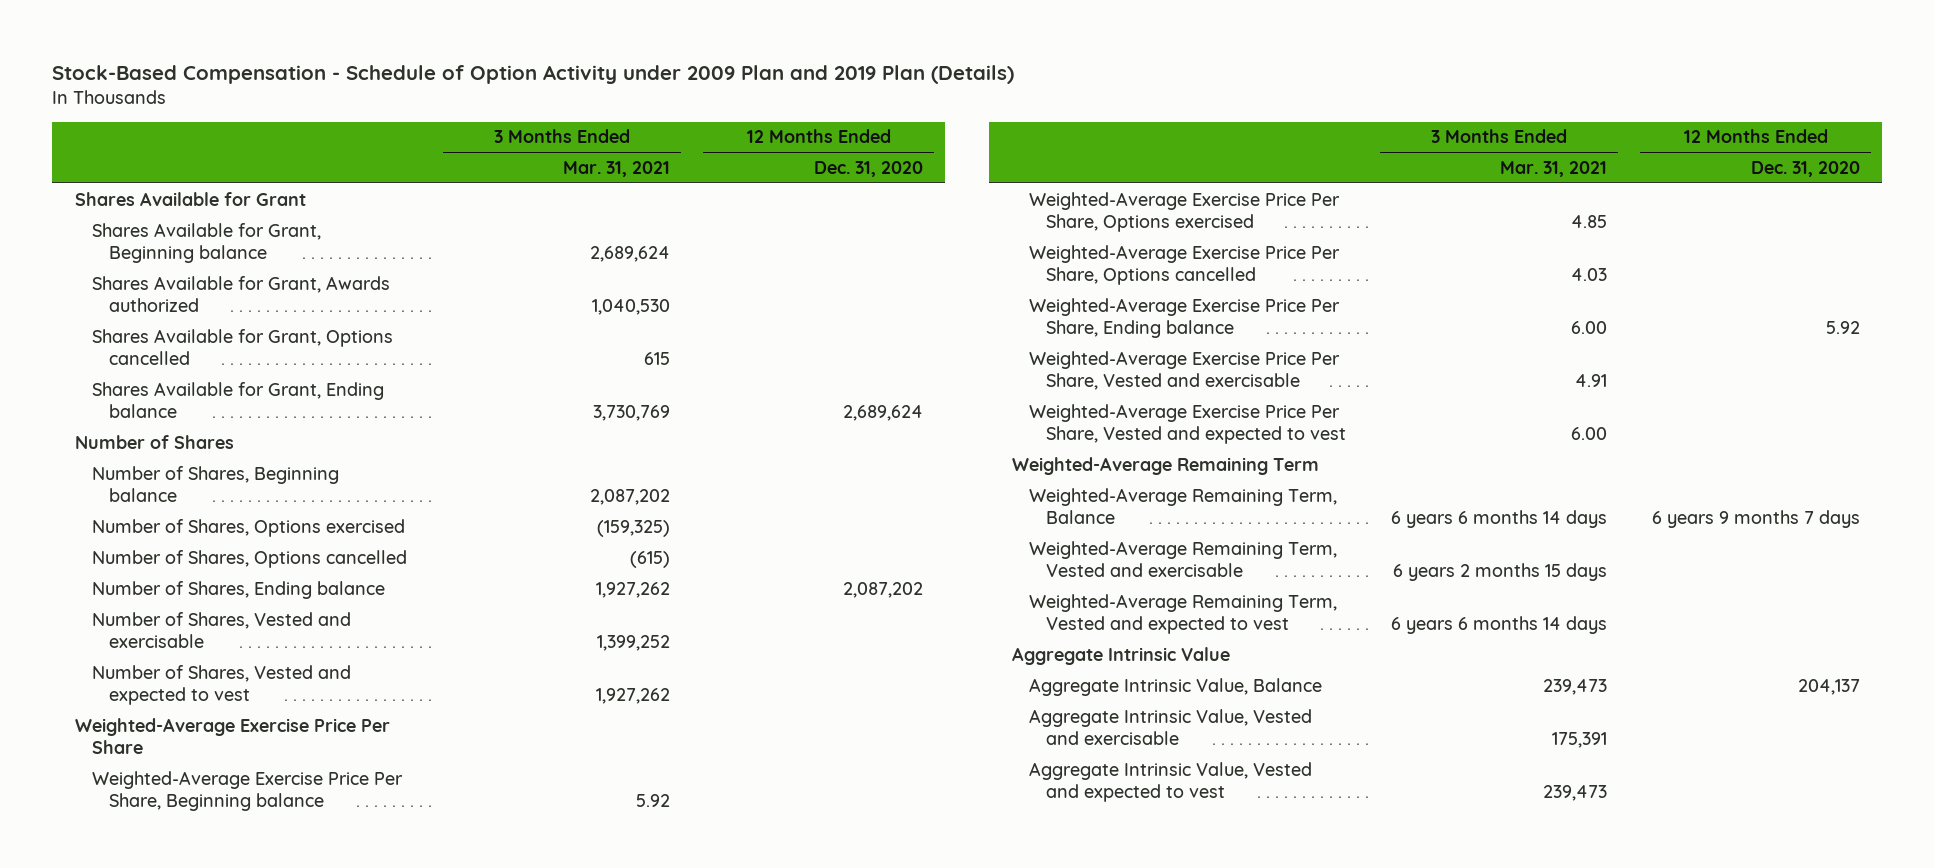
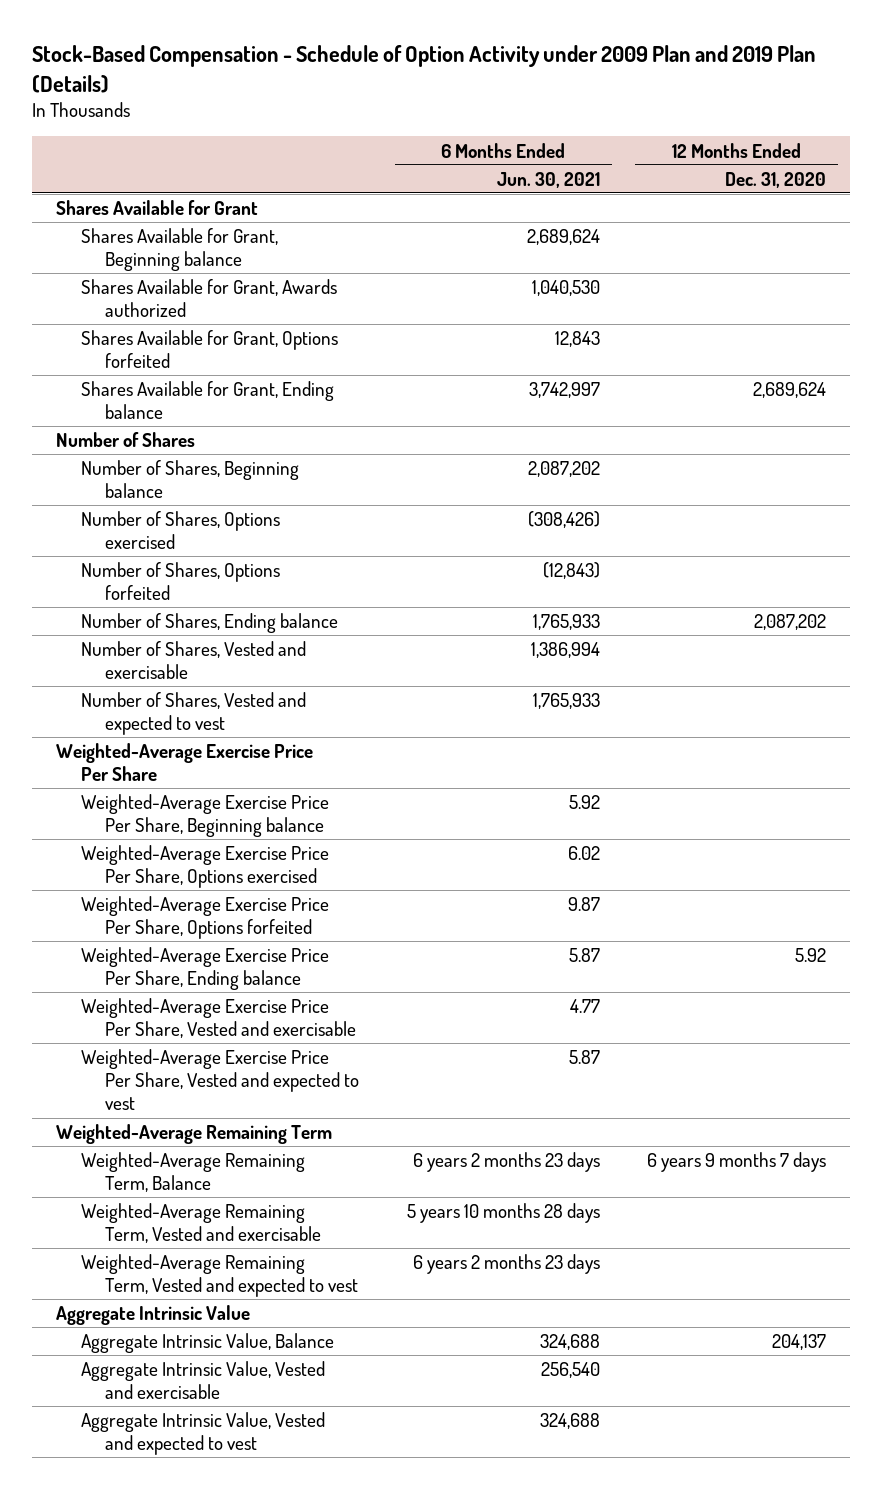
- | 3 Months Ended Mar. 31, 2021 | 12 Months Ended Dec. 31, 2020
+ | 6 Months Ended Jun. 30, 2021 | 12 Months Ended Dec. 31, 2020
- Shares Available for Grant, Options cancelled | 615 |
+ Shares Available for Grant, Options forfeited | 12,843 |
- Number of Shares, Options cancelled | (615) |
+ Number of Shares, Options forfeited | (12,843) |
- Weighted-Average Exercise Price Per Share, Options cancelled | 4.03 |
+ Weighted-Average Exercise Price Per Share, Options forfeited | 9.87 |

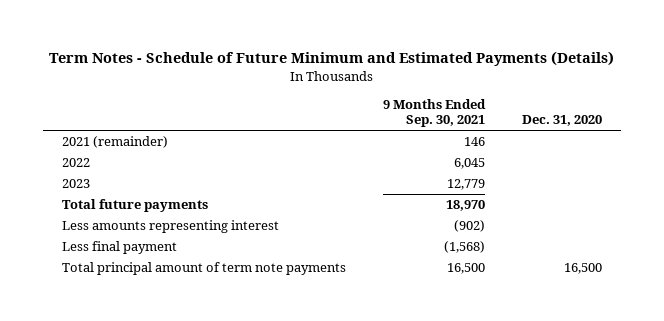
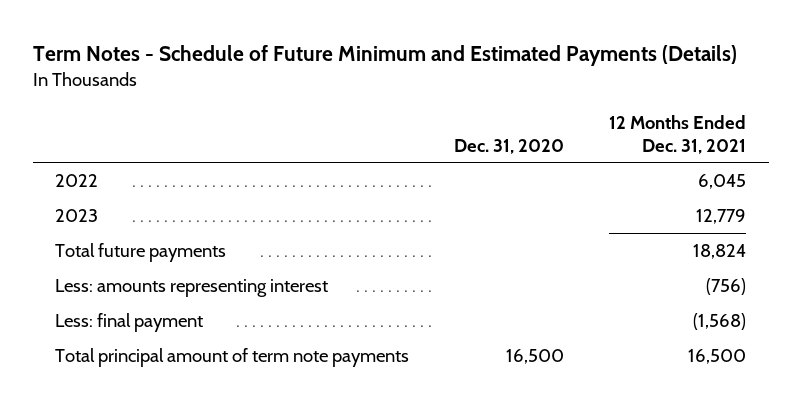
- | 9 Months Ended Sep. 30, 2021 | Dec. 31, 2020
+ | Dec. 31, 2020 | 12 Months Ended Dec. 31, 2021
- 2021 (remainder) | 146 |
- Less amounts representing interest | (902) |
- Less final payment | (1,568) |
+ Less: amounts representing interest | | (756)
+ Less: final payment | | (1,568)

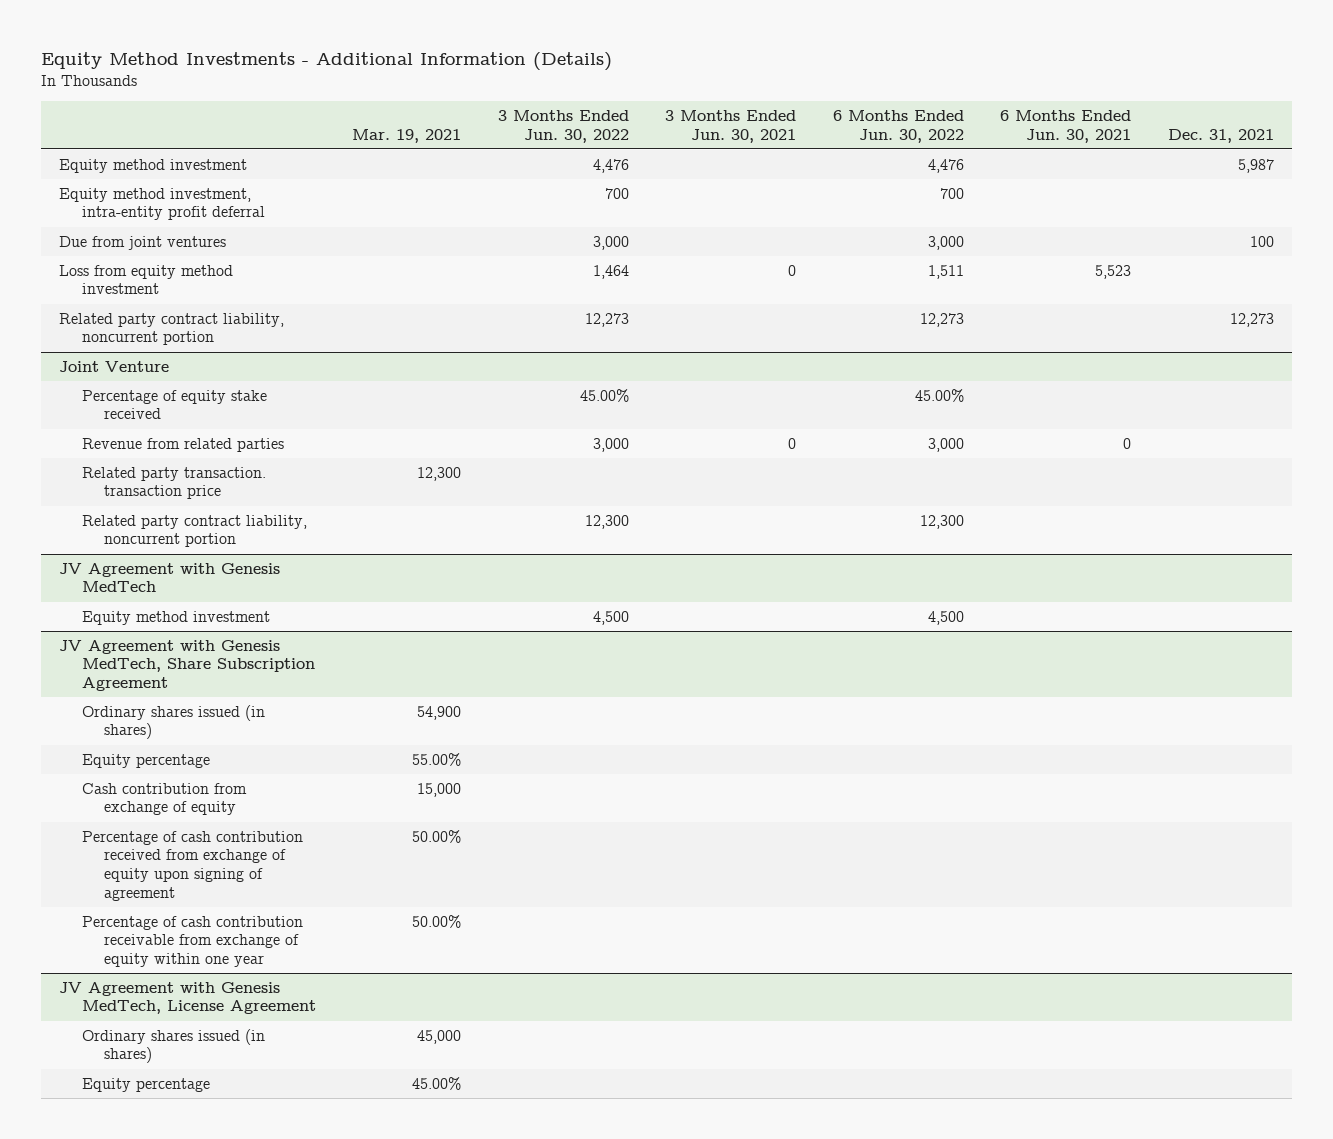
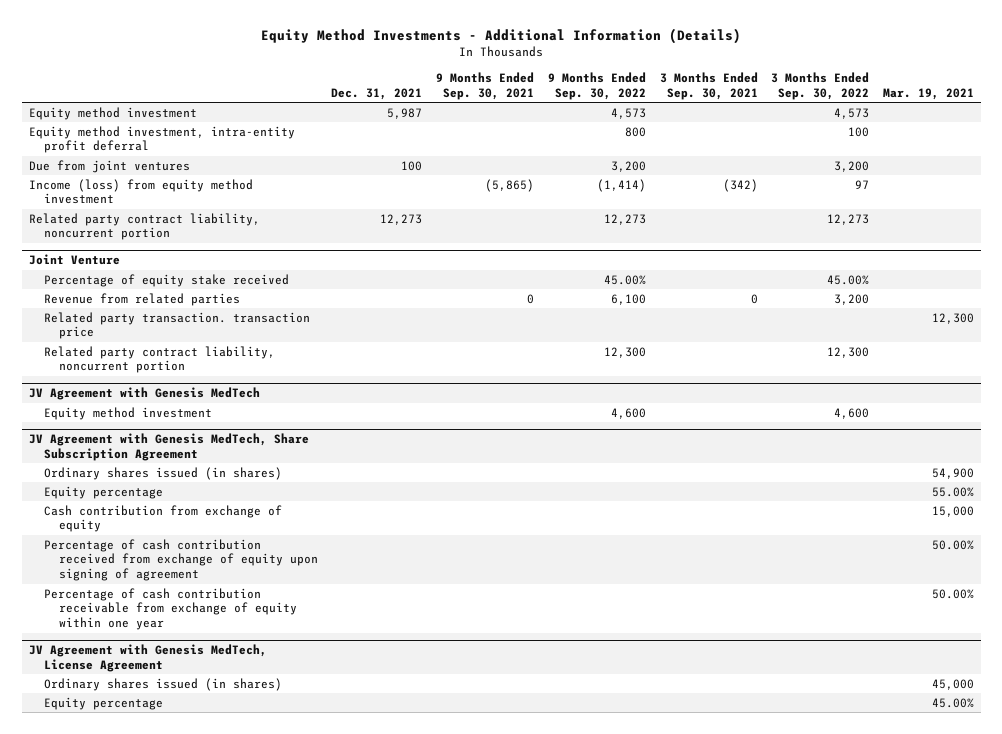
- | Mar. 19, 2021 | 3 Months Ended Jun. 30, 2022 | 3 Months Ended Jun. 30, 2021 | 6 Months Ended Jun. 30, 2022 | 6 Months Ended Jun. 30, 2021 | Dec. 31, 2021
+ | Dec. 31, 2021 | 9 Months Ended Sep. 30, 2021 | 9 Months Ended Sep. 30, 2022 | 3 Months Ended Sep. 30, 2021 | 3 Months Ended Sep. 30, 2022 | Mar. 19, 2021
- Loss from equity method investment | | 1,464 | 0 | 1,511 | 5,523 |
+ Income (loss) from equity method investment | | (5,865) | (1,414) | (342) | 97 |

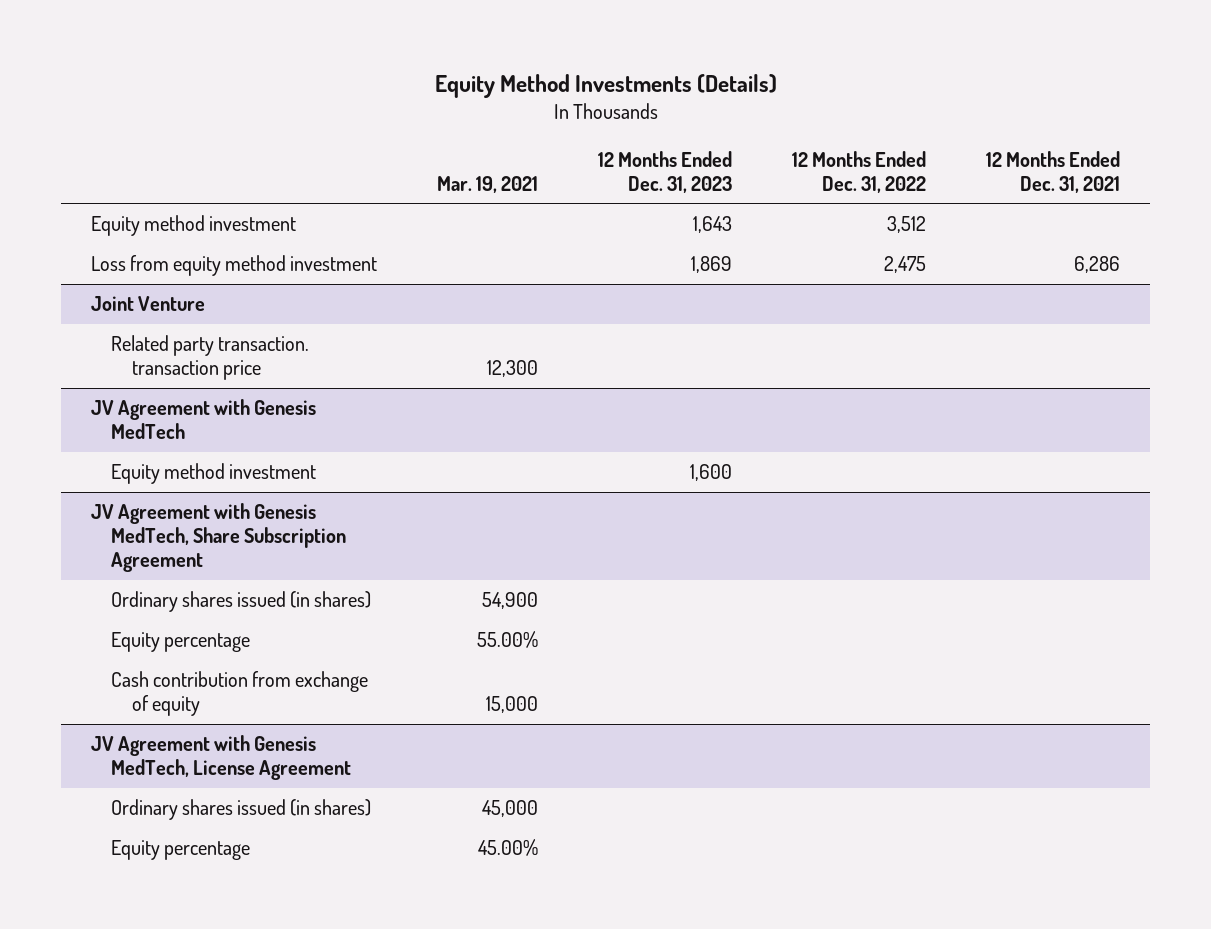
- Equity Method Investments - Additional Information (Details)
+ Equity Method Investments (Details)
- | Dec. 31, 2021 | 9 Months Ended Sep. 30, 2021 | 9 Months Ended Sep. 30, 2022 | 3 Months Ended Sep. 30, 2021 | 3 Months Ended Sep. 30, 2022 | Mar. 19, 2021
+ | Mar. 19, 2021 | 12 Months Ended Dec. 31, 2023 | 12 Months Ended Dec. 31, 2022 | 12 Months Ended Dec. 31, 2021
- Equity method investment, intra-entity profit deferral | | | 800 | | 100 |
- Due from joint ventures | 100 | | 3,200 | | 3,200 |
- Income (loss) from equity method investment | | (5,865) | (1,414) | (342) | 97 |
- Related party contract liability, noncurrent portion | 12,273 | | 12,273 | | 12,273 |
+ Loss from equity method investment | | 1,869 | 2,475 | 6,286
@ Joint Venture
- Percentage of equity stake received | | | 45.00% | | 45.00% |
- Revenue from related parties | | 0 | 6,100 | 0 | 3,200 |
- Related party contract liability, noncurrent portion | | | 12,300 | | 12,300 |
@ JV Agreement with Genesis MedTech, Share Subscription Agreement
- Percentage of cash contribution received from exchange of equity upon signing of agreement | | | | | | 50.00%
- Percentage of cash contribution receivable from exchange of equity within one year | | | | | | 50.00%

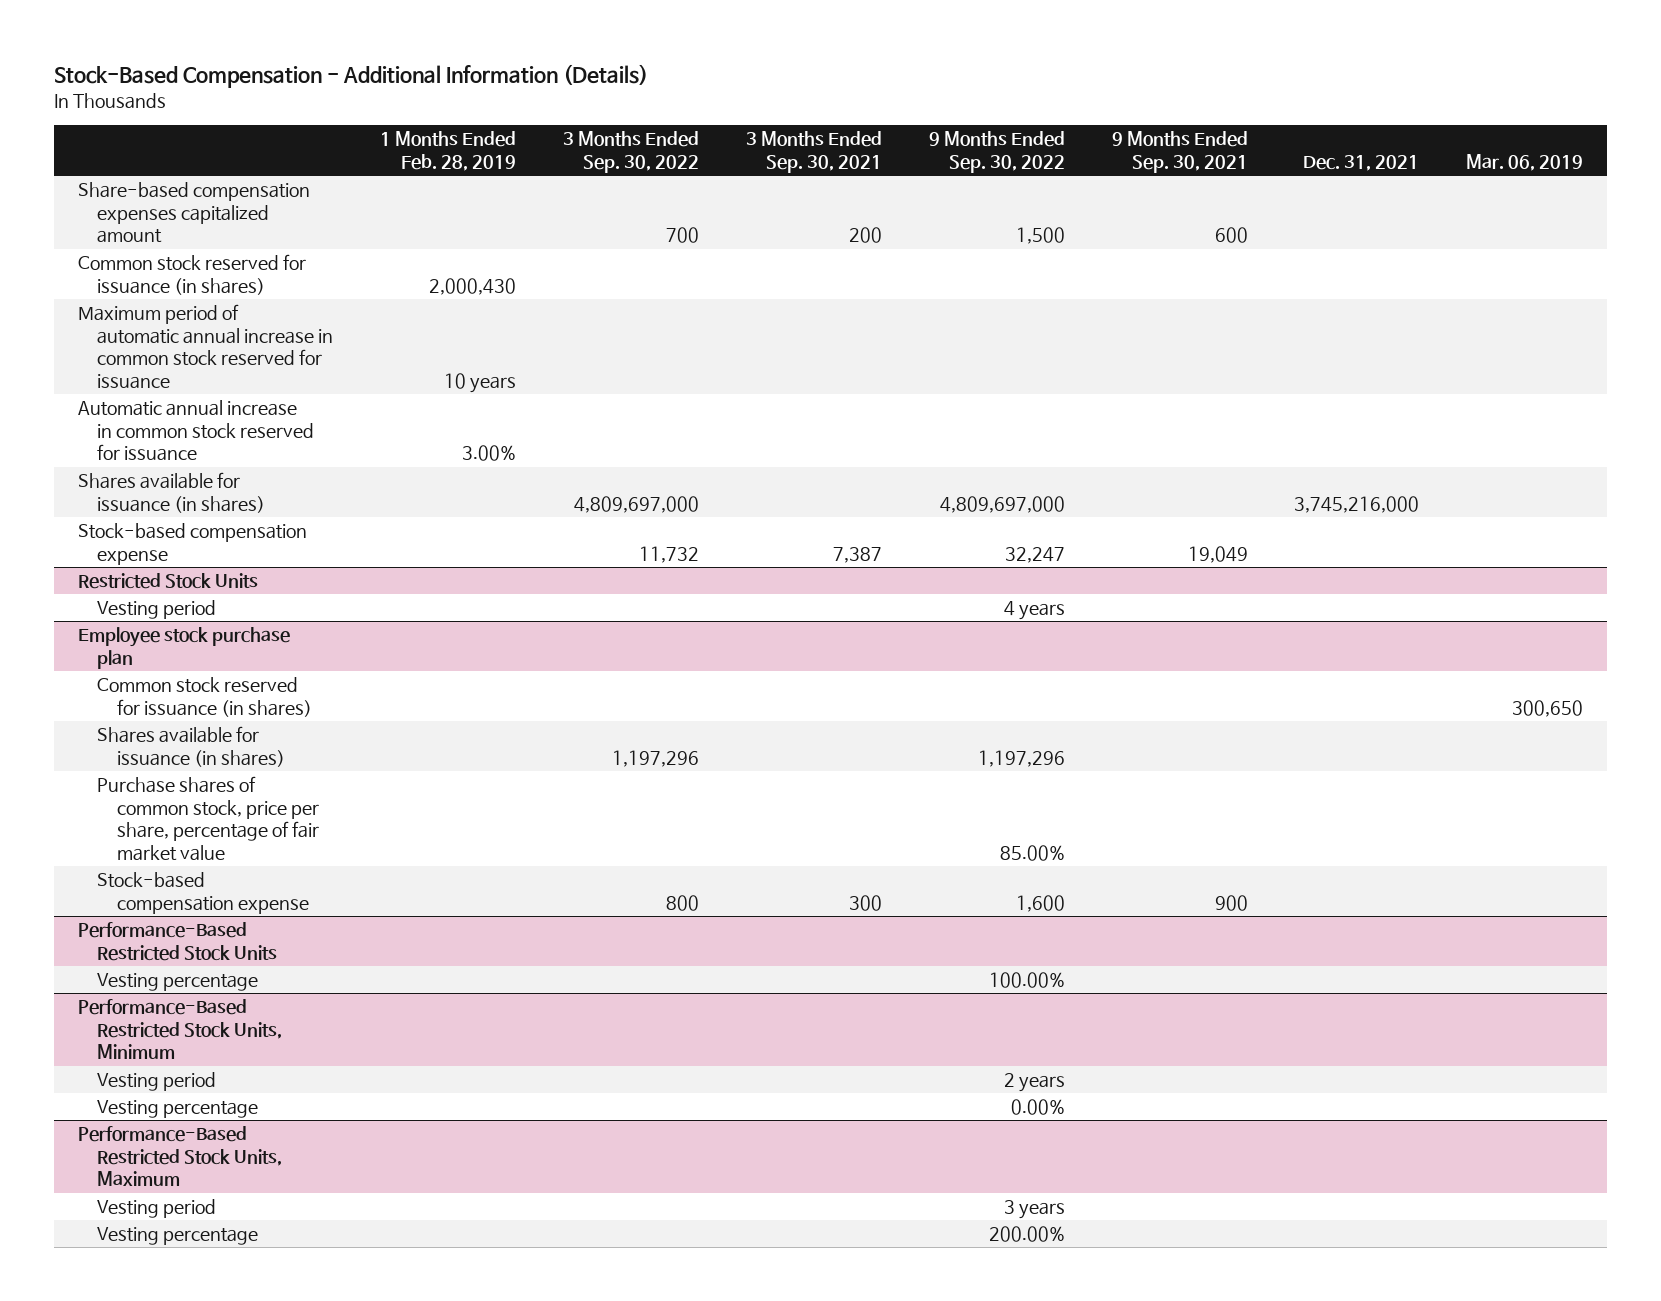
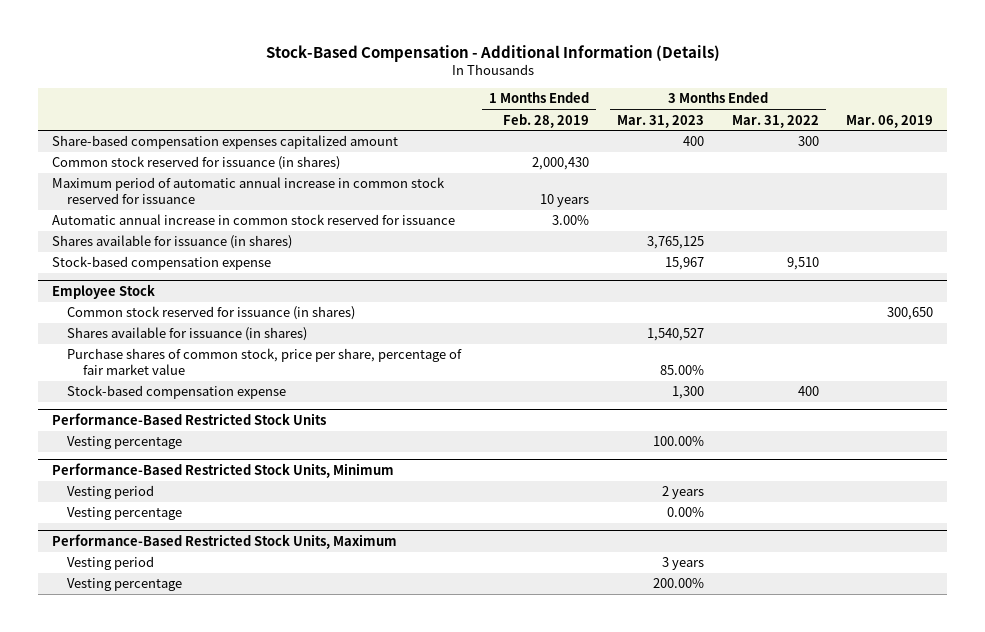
- | 1 Months Ended Feb. 28, 2019 | 3 Months Ended Sep. 30, 2022 | 3 Months Ended Sep. 30, 2021 | 9 Months Ended Sep. 30, 2022 | 9 Months Ended Sep. 30, 2021 | Dec. 31, 2021 | Mar. 06, 2019
+ | 1 Months Ended Feb. 28, 2019 | 3 Months Ended Mar. 31, 2023 | 3 Months Ended Mar. 31, 2022 | Mar. 06, 2019
- Restricted Stock Units
- Vesting period | | | | 4 years | | |
- Employee stock purchase plan
+ Employee Stock

